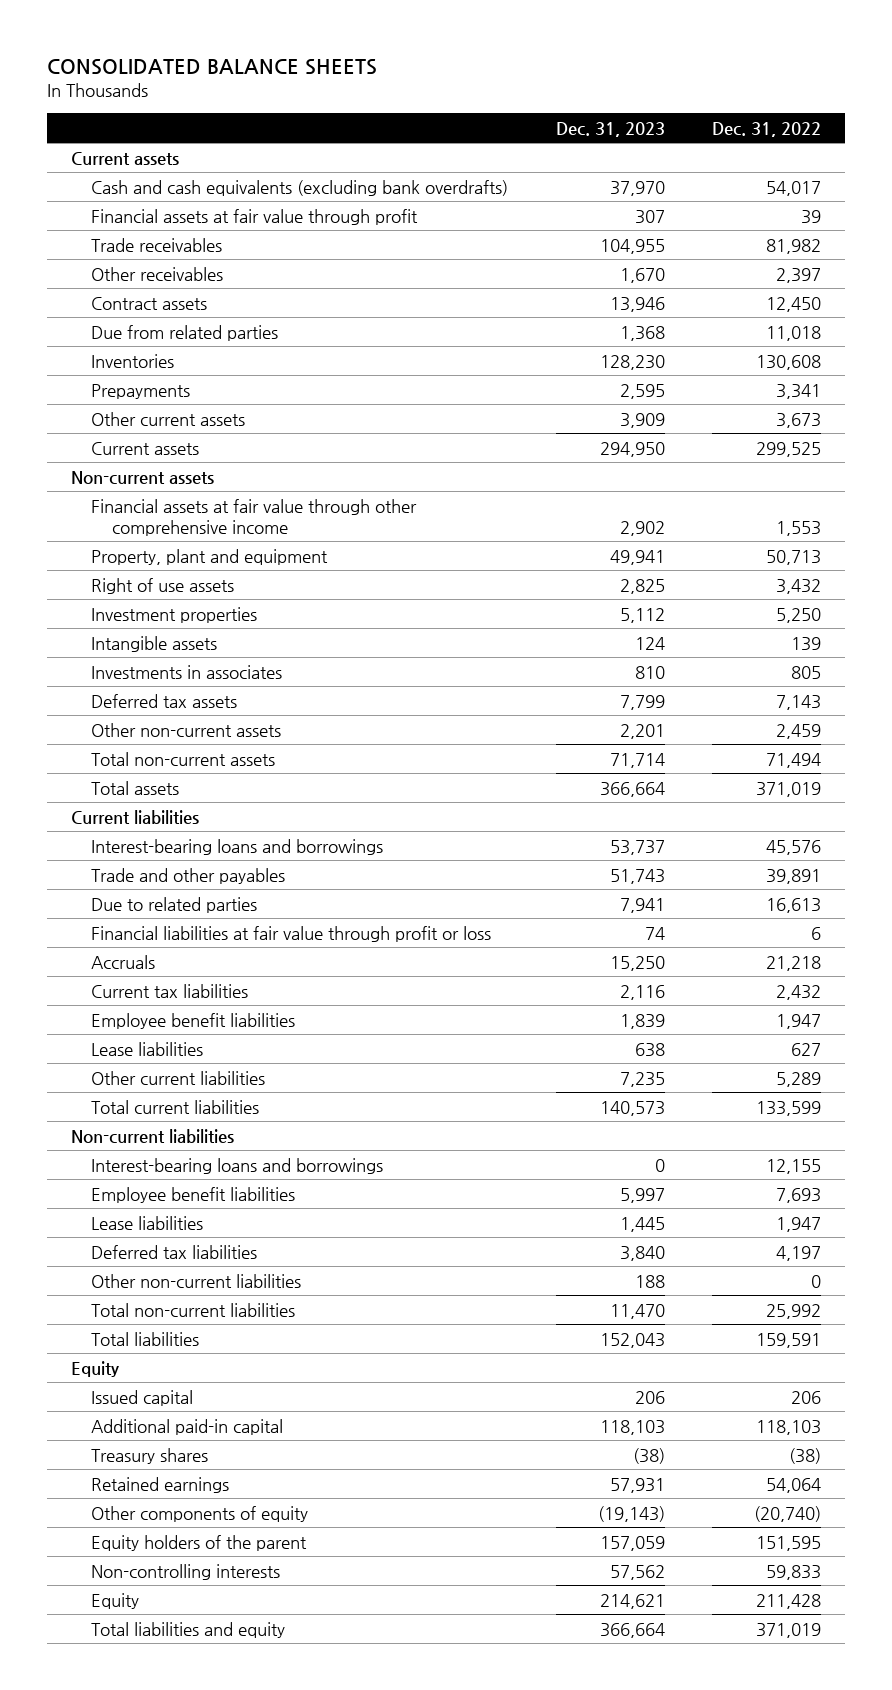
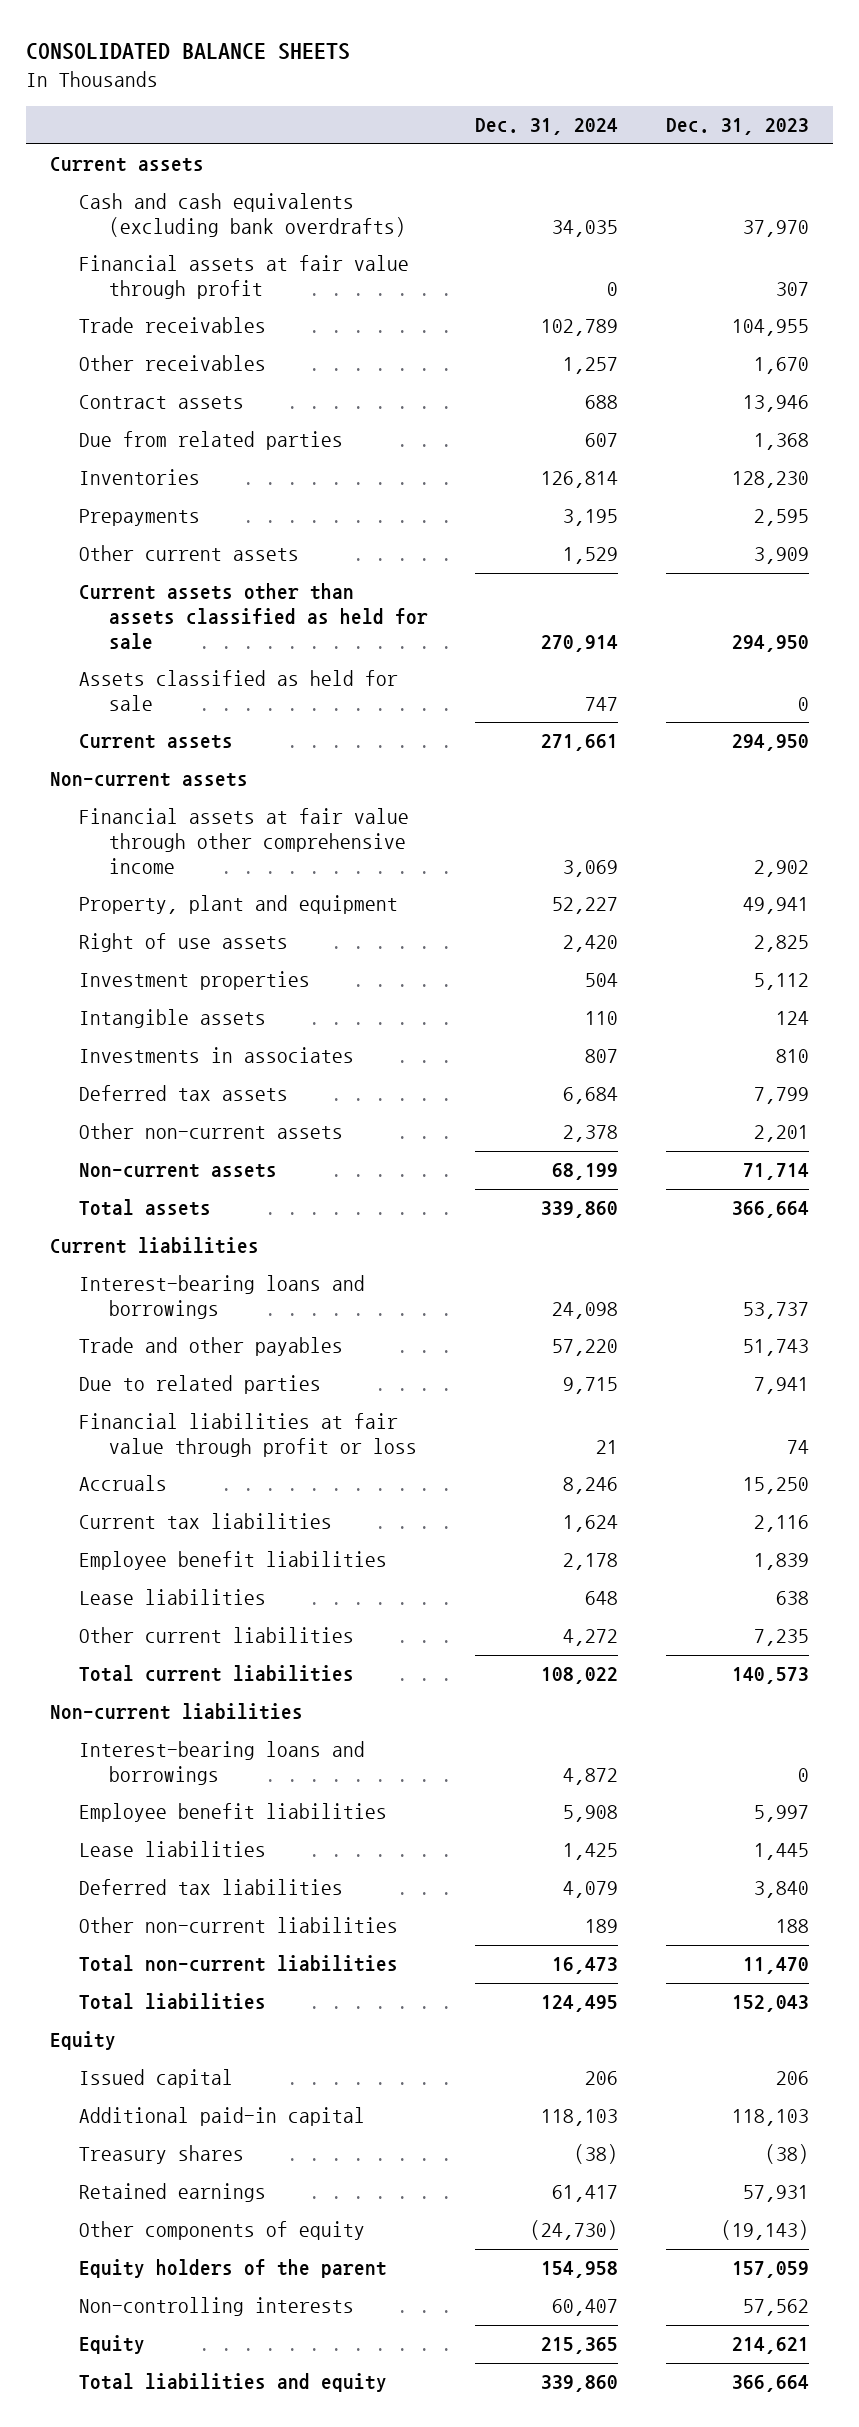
- | Dec. 31, 2023 | Dec. 31, 2022
+ | Dec. 31, 2024 | Dec. 31, 2023
+ Current assets other than assets classified as held for sale | 270,914 | 294,950
+ Assets classified as held for sale | 747 | 0
- Total non-current assets | 71,714 | 71,494
+ Non-current assets | 68,199 | 71,714

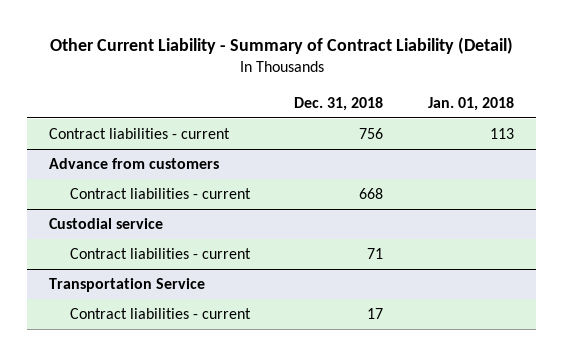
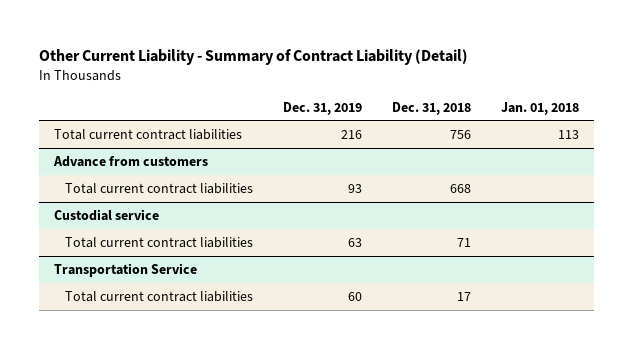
- | Dec. 31, 2018 | Jan. 01, 2018
+ | Dec. 31, 2019 | Dec. 31, 2018 | Jan. 01, 2018
- Contract liabilities - current | 756 | 113
+ Total current contract liabilities | 216 | 756 | 113
@ Advance from customers
- Contract liabilities - current | 668 |
+ Total current contract liabilities | 93 | 668 |
@ Custodial service
- Contract liabilities - current | 71 |
+ Total current contract liabilities | 63 | 71 |
@ Transportation Service
- Contract liabilities - current | 17 |
+ Total current contract liabilities | 60 | 17 |

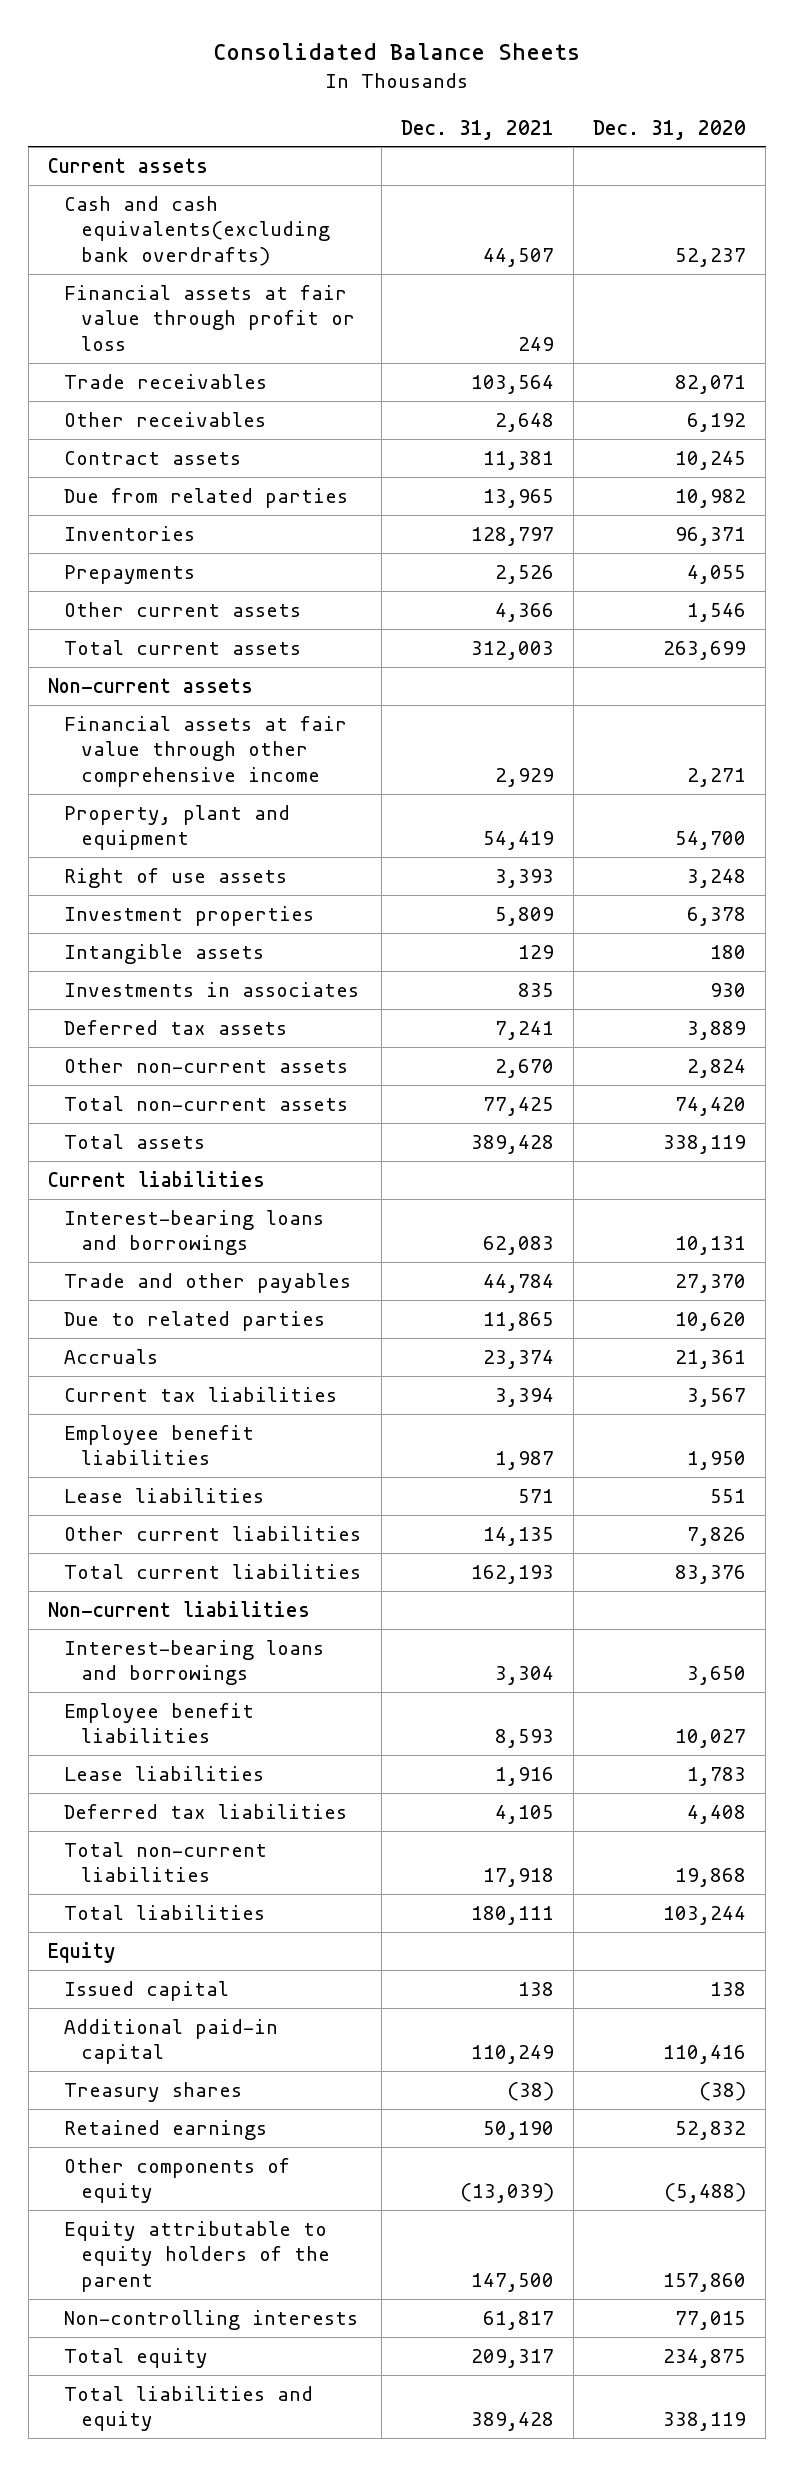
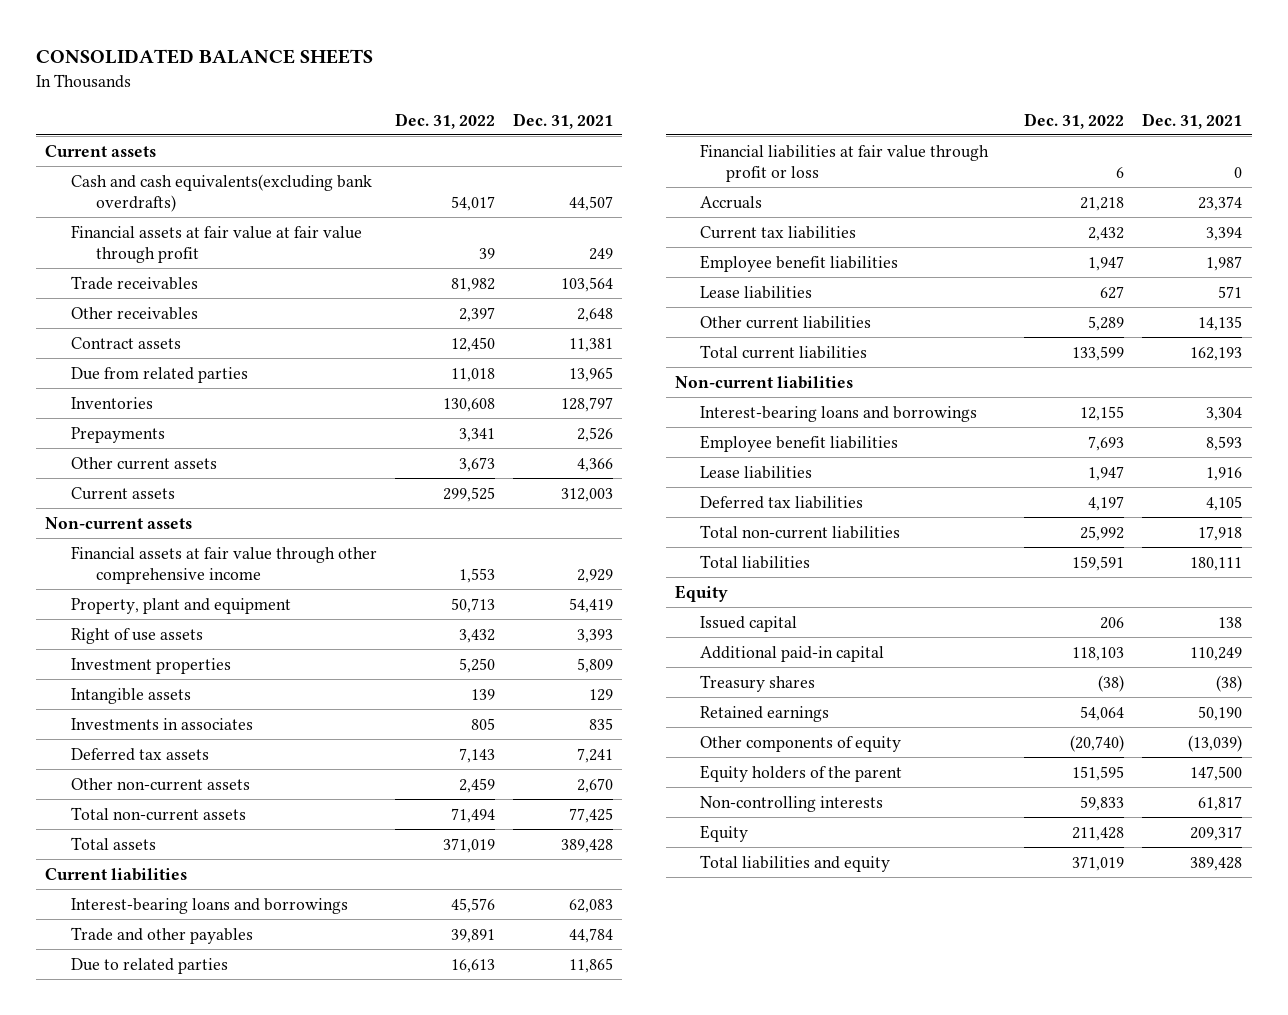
- Consolidated Balance Sheets
+ CONSOLIDATED BALANCE SHEETS
- | Dec. 31, 2021 | Dec. 31, 2020
+ | Dec. 31, 2022 | Dec. 31, 2021
- Financial assets at fair value through profit or loss | 249 |
+ Financial assets at fair value at fair value through profit | 39 | 249
- Total current assets | 312,003 | 263,699
+ Current assets | 299,525 | 312,003
+ Financial liabilities at fair value through profit or loss | 6 | 0
- Equity attributable to equity holders of the parent | 147,500 | 157,860
+ Equity holders of the parent | 151,595 | 147,500
- Total equity | 209,317 | 234,875
+ Equity | 211,428 | 209,317

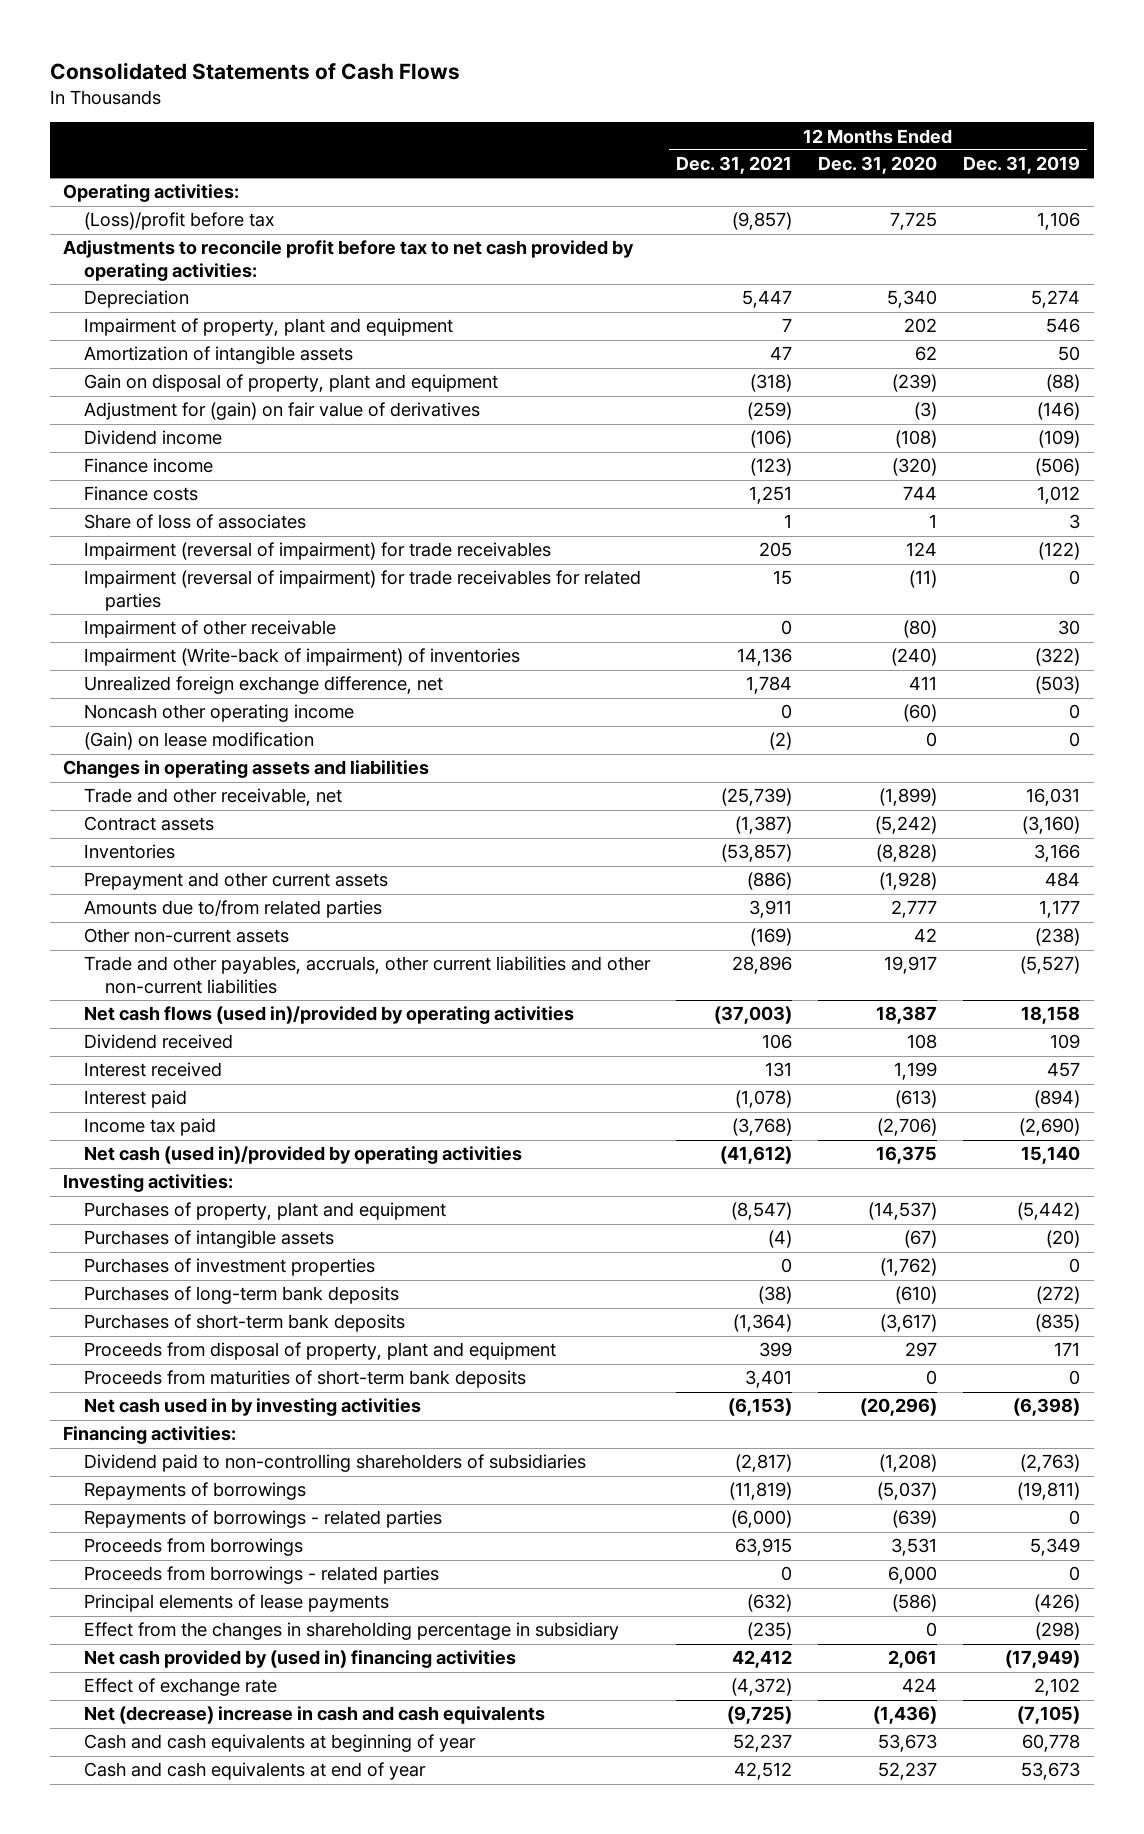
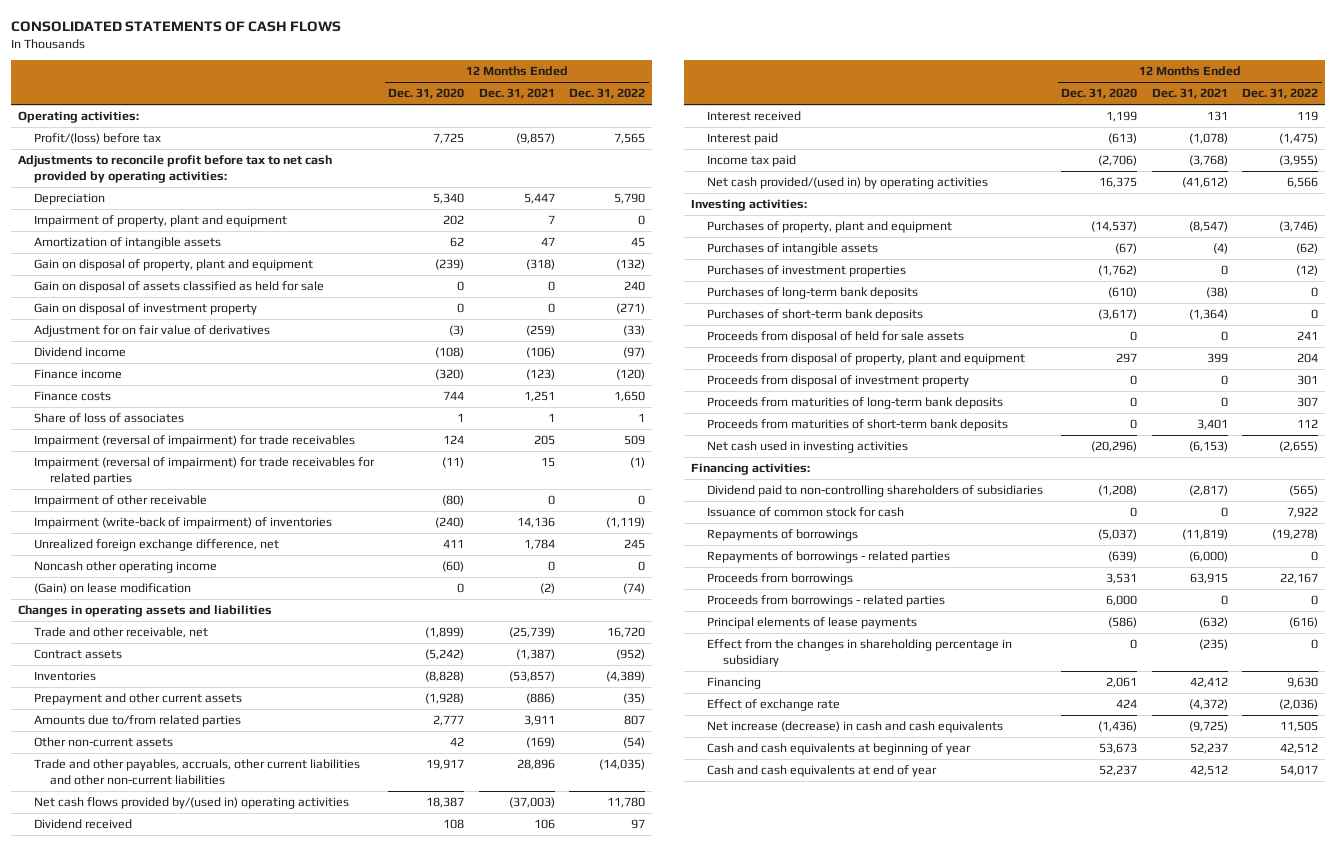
- Consolidated Statements of Cash Flows
+ CONSOLIDATED STATEMENTS OF CASH FLOWS
- | 12 Months Ended Dec. 31, 2021 | 12 Months Ended Dec. 31, 2020 | 12 Months Ended Dec. 31, 2019
+ | 12 Months Ended Dec. 31, 2020 | 12 Months Ended Dec. 31, 2021 | 12 Months Ended Dec. 31, 2022
- (Loss)/profit before tax | (9,857) | 7,725 | 1,106
+ Profit/(loss) before tax | 7,725 | (9,857) | 7,565
- Adjustment for (gain) on fair value of derivatives | (259) | (3) | (146)
+ Gain on disposal of assets classified as held for sale | 0 | 0 | 240
+ Gain on disposal of investment property | 0 | 0 | (271)
+ Adjustment for on fair value of derivatives | (3) | (259) | (33)
- Impairment (Write-back of impairment) of inventories | 14,136 | (240) | (322)
+ Impairment (write-back of impairment) of inventories | (240) | 14,136 | (1,119)
- Net cash flows (used in)/provided by operating activities | (37,003) | 18,387 | 18,158
+ Net cash flows provided by/(used in) operating activities | 18,387 | (37,003) | 11,780
- Net cash (used in)/provided by operating activities | (41,612) | 16,375 | 15,140
+ Net cash provided/(used in) by operating activities | 16,375 | (41,612) | 6,566
+ Proceeds from disposal of held for sale assets | 0 | 0 | 241
+ Proceeds from disposal of investment property | 0 | 0 | 301
+ Proceeds from maturities of long-term bank deposits | 0 | 0 | 307
- Net cash used in by investing activities | (6,153) | (20,296) | (6,398)
+ Net cash used in investing activities | (20,296) | (6,153) | (2,655)
+ Issuance of common stock for cash | 0 | 0 | 7,922
- Net cash provided by (used in) financing activities | 42,412 | 2,061 | (17,949)
+ Financing | 2,061 | 42,412 | 9,630
- Net (decrease) increase in cash and cash equivalents | (9,725) | (1,436) | (7,105)
+ Net increase (decrease) in cash and cash equivalents | (1,436) | (9,725) | 11,505

